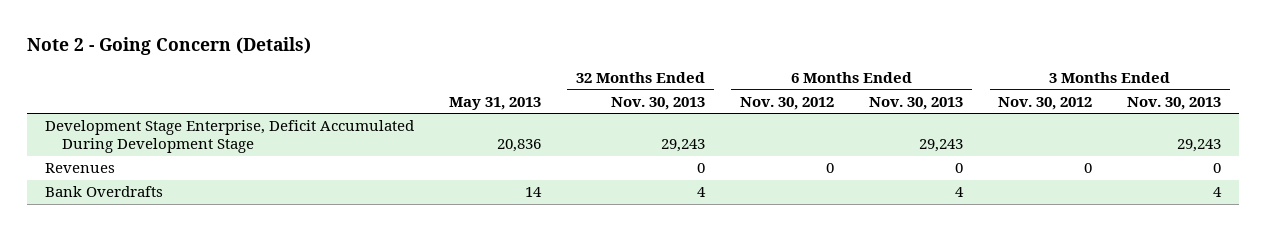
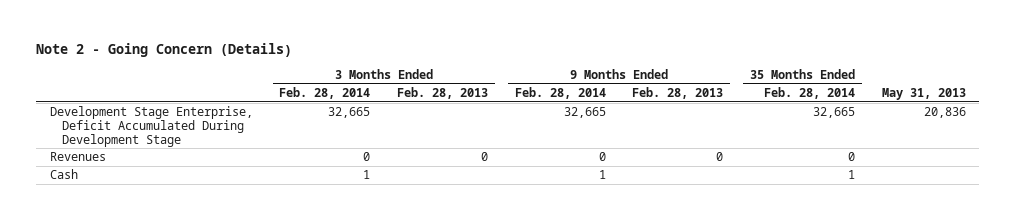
- | May 31, 2013 | 32 Months Ended Nov. 30, 2013 | 6 Months Ended Nov. 30, 2012 | 6 Months Ended Nov. 30, 2013 | 3 Months Ended Nov. 30, 2012 | 3 Months Ended Nov. 30, 2013
+ | 3 Months Ended Feb. 28, 2014 | 3 Months Ended Feb. 28, 2013 | 9 Months Ended Feb. 28, 2014 | 9 Months Ended Feb. 28, 2013 | 35 Months Ended Feb. 28, 2014 | May 31, 2013
- Bank Overdrafts | 14 | 4 | | 4 | | 4
+ Cash | 1 | | 1 | | 1 |

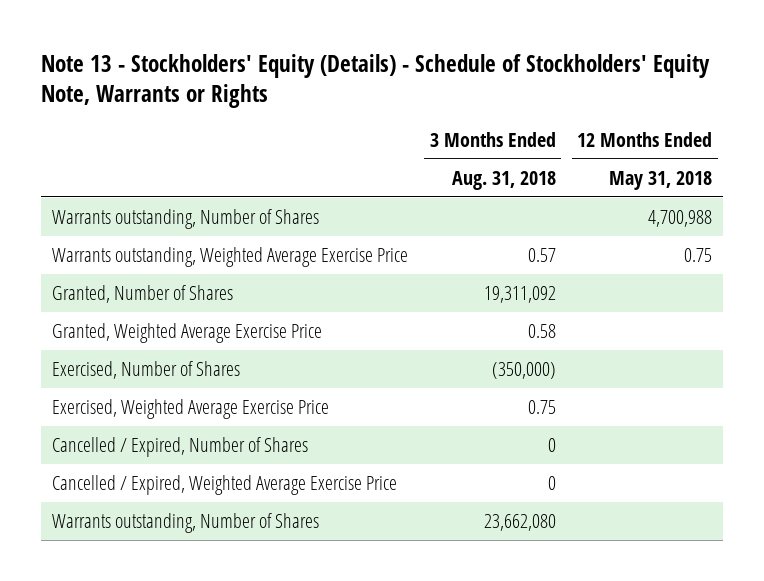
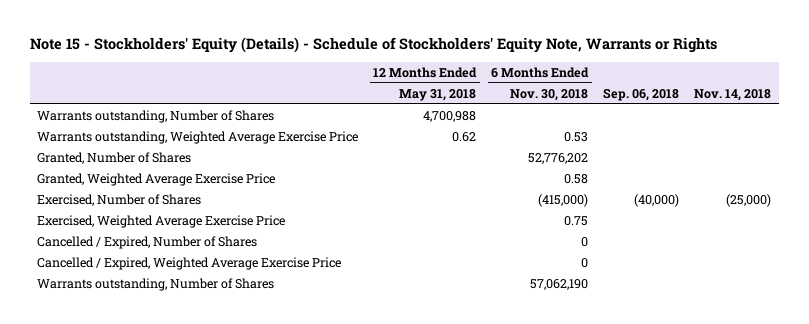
- Note 13 - Stockholders' Equity (Details) - Schedule of Stockholders' Equity Note, Warrants or Rights
+ Note 15 - Stockholders' Equity (Details) - Schedule of Stockholders' Equity Note, Warrants or Rights
- | 3 Months Ended Aug. 31, 2018 | 12 Months Ended May 31, 2018
+ | 12 Months Ended May 31, 2018 | 6 Months Ended Nov. 30, 2018 | Sep. 06, 2018 | Nov. 14, 2018
- Warrants outstanding, Weighted Average Exercise Price | 0.57 | 0.75
+ Warrants outstanding, Weighted Average Exercise Price | 0.62 | 0.53 | |

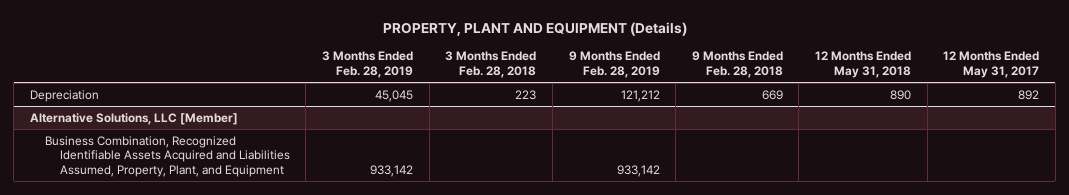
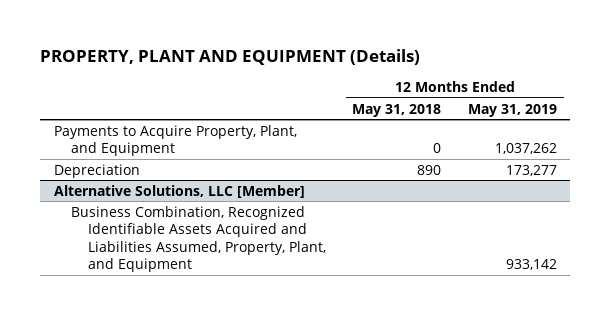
- | 3 Months Ended Feb. 28, 2019 | 3 Months Ended Feb. 28, 2018 | 9 Months Ended Feb. 28, 2019 | 9 Months Ended Feb. 28, 2018 | 12 Months Ended May 31, 2018 | 12 Months Ended May 31, 2017
+ | 12 Months Ended May 31, 2018 | 12 Months Ended May 31, 2019
+ Payments to Acquire Property, Plant, and Equipment | 0 | 1,037,262

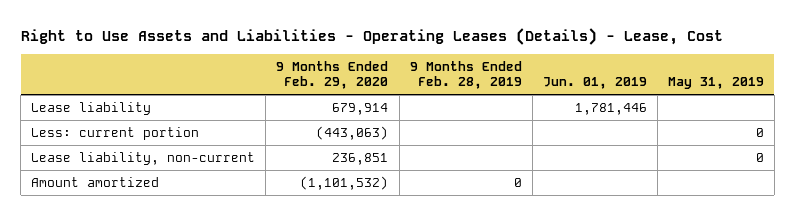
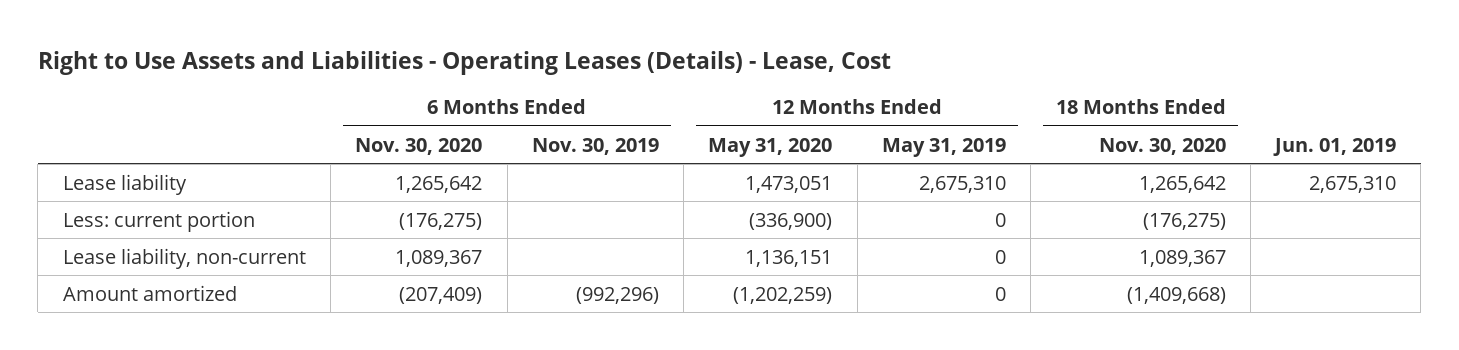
- | 9 Months Ended Feb. 29, 2020 | 9 Months Ended Feb. 28, 2019 | Jun. 01, 2019 | May 31, 2019
+ | 6 Months Ended Nov. 30, 2020 | 6 Months Ended Nov. 30, 2019 | 12 Months Ended May 31, 2020 | 12 Months Ended May 31, 2019 | 18 Months Ended Nov. 30, 2020 | Jun. 01, 2019
- Lease liability | 679,914 | | 1,781,446 |
+ Lease liability | 1,265,642 | | 1,473,051 | 2,675,310 | 1,265,642 | 2,675,310

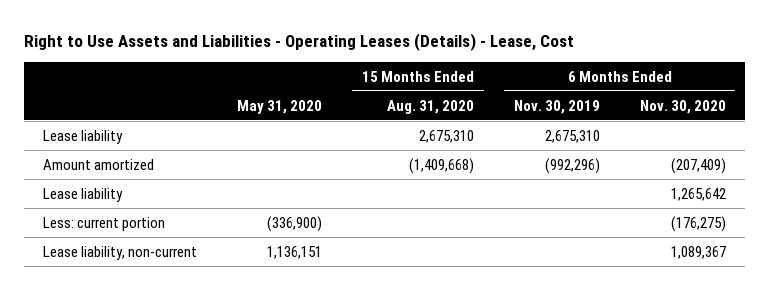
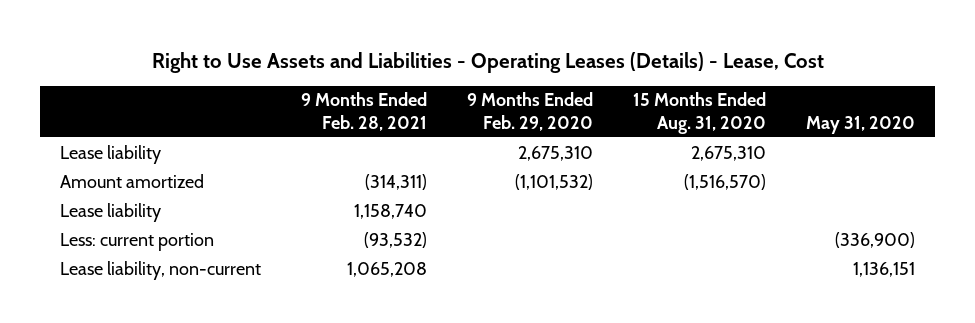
- | May 31, 2020 | 15 Months Ended Aug. 31, 2020 | 6 Months Ended Nov. 30, 2019 | 6 Months Ended Nov. 30, 2020
+ | 9 Months Ended Feb. 28, 2021 | 9 Months Ended Feb. 29, 2020 | 15 Months Ended Aug. 31, 2020 | May 31, 2020
- Amount amortized | | (1,409,668) | (992,296) | (207,409)
+ Amount amortized | (314,311) | (1,101,532) | (1,516,570) |

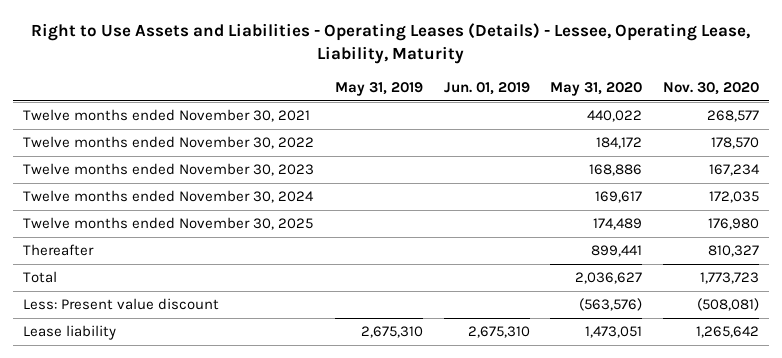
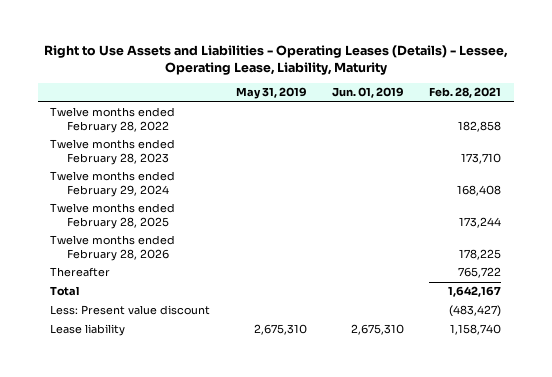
- | May 31, 2019 | Jun. 01, 2019 | May 31, 2020 | Nov. 30, 2020
+ | May 31, 2019 | Jun. 01, 2019 | Feb. 28, 2021
- Twelve months ended November 30, 2021 | | | 440,022 | 268,577
- Twelve months ended November 30, 2022 | | | 184,172 | 178,570
- Twelve months ended November 30, 2023 | | | 168,886 | 167,234
- Twelve months ended November 30, 2024 | | | 169,617 | 172,035
- Twelve months ended November 30, 2025 | | | 174,489 | 176,980
+ Twelve months ended February 28, 2022 | | | 182,858
+ Twelve months ended February 28, 2023 | | | 173,710
+ Twelve months ended February 29, 2024 | | | 168,408
+ Twelve months ended February 28, 2025 | | | 173,244
+ Twelve months ended February 28, 2026 | | | 178,225

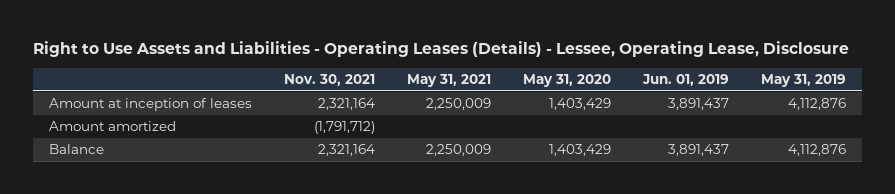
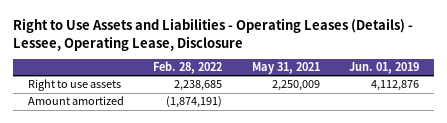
- | Nov. 30, 2021 | May 31, 2021 | May 31, 2020 | Jun. 01, 2019 | May 31, 2019
+ | Feb. 28, 2022 | May 31, 2021 | Jun. 01, 2019
- Amount at inception of leases | 2,321,164 | 2,250,009 | 1,403,429 | 3,891,437 | 4,112,876
+ Right to use assets | 2,238,685 | 2,250,009 | 4,112,876
- Balance | 2,321,164 | 2,250,009 | 1,403,429 | 3,891,437 | 4,112,876

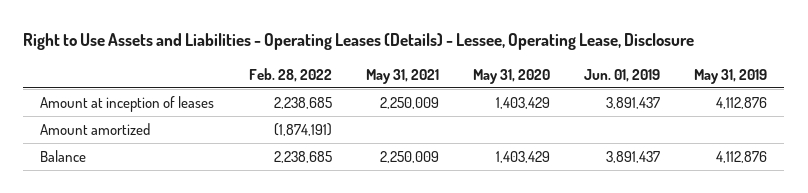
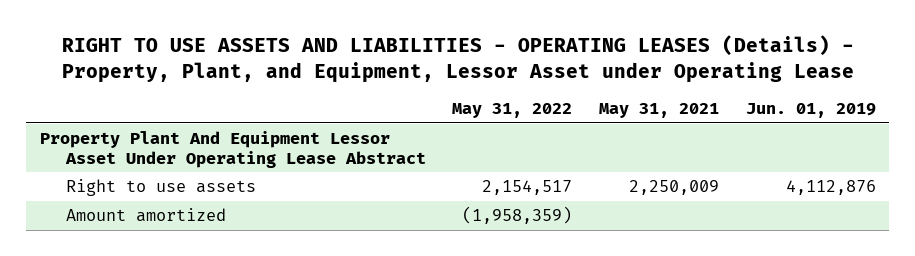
- Right to Use Assets and Liabilities - Operating Leases (Details) - Lessee, Operating Lease, Disclosure
+ RIGHT TO USE ASSETS AND LIABILITIES - OPERATING LEASES (Details) - Property, Plant, and Equipment, Lessor Asset under Operating Lease
- | Feb. 28, 2022 | May 31, 2021 | May 31, 2020 | Jun. 01, 2019 | May 31, 2019
+ | May 31, 2022 | May 31, 2021 | Jun. 01, 2019
- Amount at inception of leases | 2,238,685 | 2,250,009 | 1,403,429 | 3,891,437 | 4,112,876
+ Property Plant And Equipment Lessor Asset Under Operating Lease Abstract
+ Right to use assets | 2,154,517 | 2,250,009 | 4,112,876
- Balance | 2,238,685 | 2,250,009 | 1,403,429 | 3,891,437 | 4,112,876

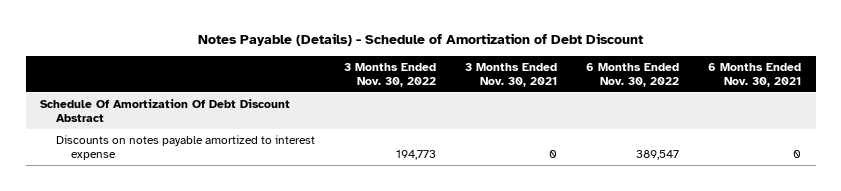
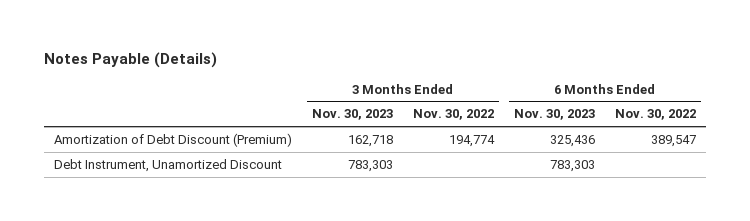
- Notes Payable (Details) - Schedule of Amortization of Debt Discount
+ Notes Payable (Details)
- | 3 Months Ended Nov. 30, 2022 | 3 Months Ended Nov. 30, 2021 | 6 Months Ended Nov. 30, 2022 | 6 Months Ended Nov. 30, 2021
+ | 3 Months Ended Nov. 30, 2023 | 3 Months Ended Nov. 30, 2022 | 6 Months Ended Nov. 30, 2023 | 6 Months Ended Nov. 30, 2022
- Schedule Of Amortization Of Debt Discount Abstract
- Discounts on notes payable amortized to interest expense | 194,773 | 0 | 389,547 | 0
+ Amortization of Debt Discount (Premium) | 162,718 | 194,774 | 325,436 | 389,547
+ Debt Instrument, Unamortized Discount | 783,303 | | 783,303 |

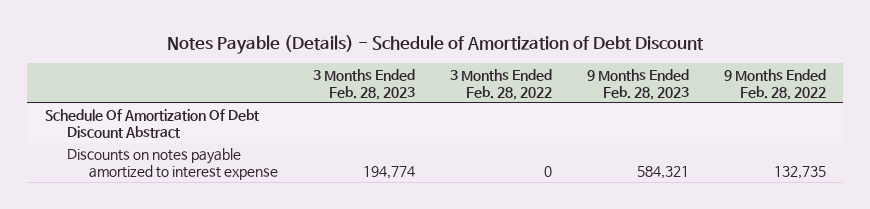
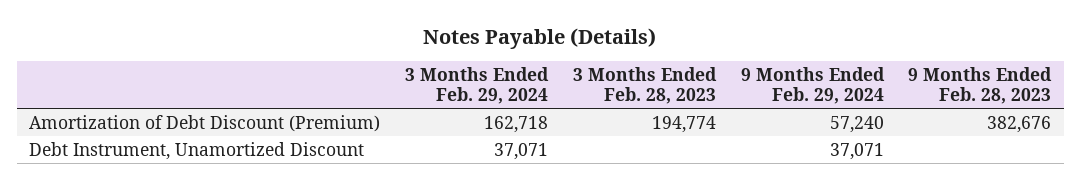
- Notes Payable (Details) - Schedule of Amortization of Debt Discount
+ Notes Payable (Details)
- | 3 Months Ended Feb. 28, 2023 | 3 Months Ended Feb. 28, 2022 | 9 Months Ended Feb. 28, 2023 | 9 Months Ended Feb. 28, 2022
+ | 3 Months Ended Feb. 29, 2024 | 3 Months Ended Feb. 28, 2023 | 9 Months Ended Feb. 29, 2024 | 9 Months Ended Feb. 28, 2023
- Schedule Of Amortization Of Debt Discount Abstract
- Discounts on notes payable amortized to interest expense | 194,774 | 0 | 584,321 | 132,735
+ Amortization of Debt Discount (Premium) | 162,718 | 194,774 | 57,240 | 382,676
+ Debt Instrument, Unamortized Discount | 37,071 | | 37,071 |

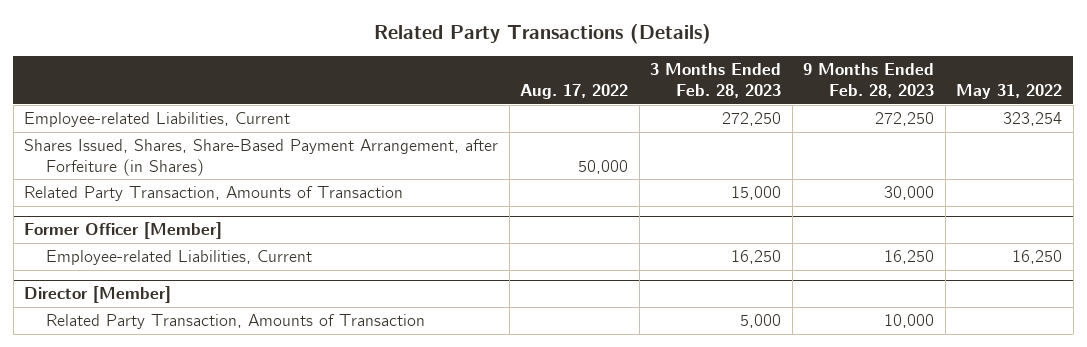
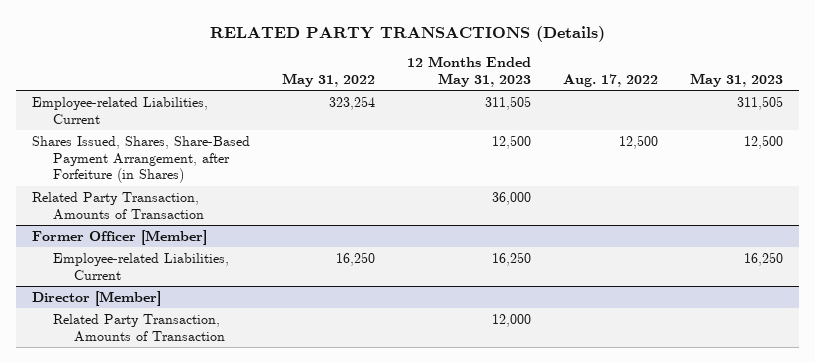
- Related Party Transactions (Details)
+ RELATED PARTY TRANSACTIONS (Details)
- | Aug. 17, 2022 | 3 Months Ended Feb. 28, 2023 | 9 Months Ended Feb. 28, 2023 | May 31, 2022
+ | May 31, 2022 | 12 Months Ended May 31, 2023 | Aug. 17, 2022 | May 31, 2023
- Shares Issued, Shares, Share-Based Payment Arrangement, after Forfeiture (in Shares) | 50,000 | | |
+ Shares Issued, Shares, Share-Based Payment Arrangement, after Forfeiture (in Shares) | | 12,500 | 12,500 | 12,500

